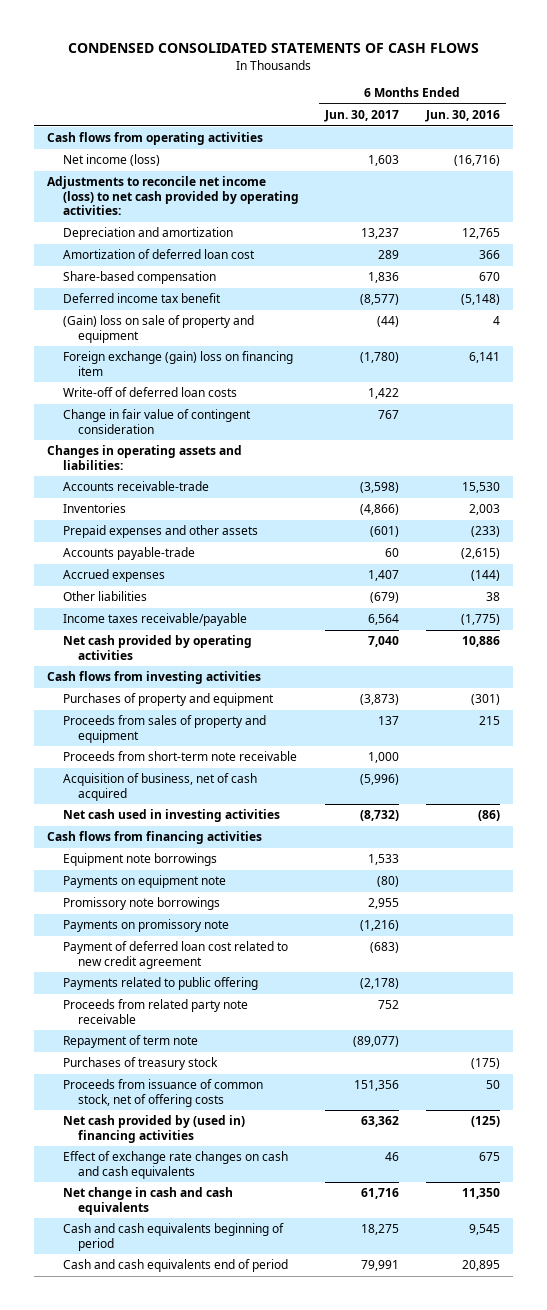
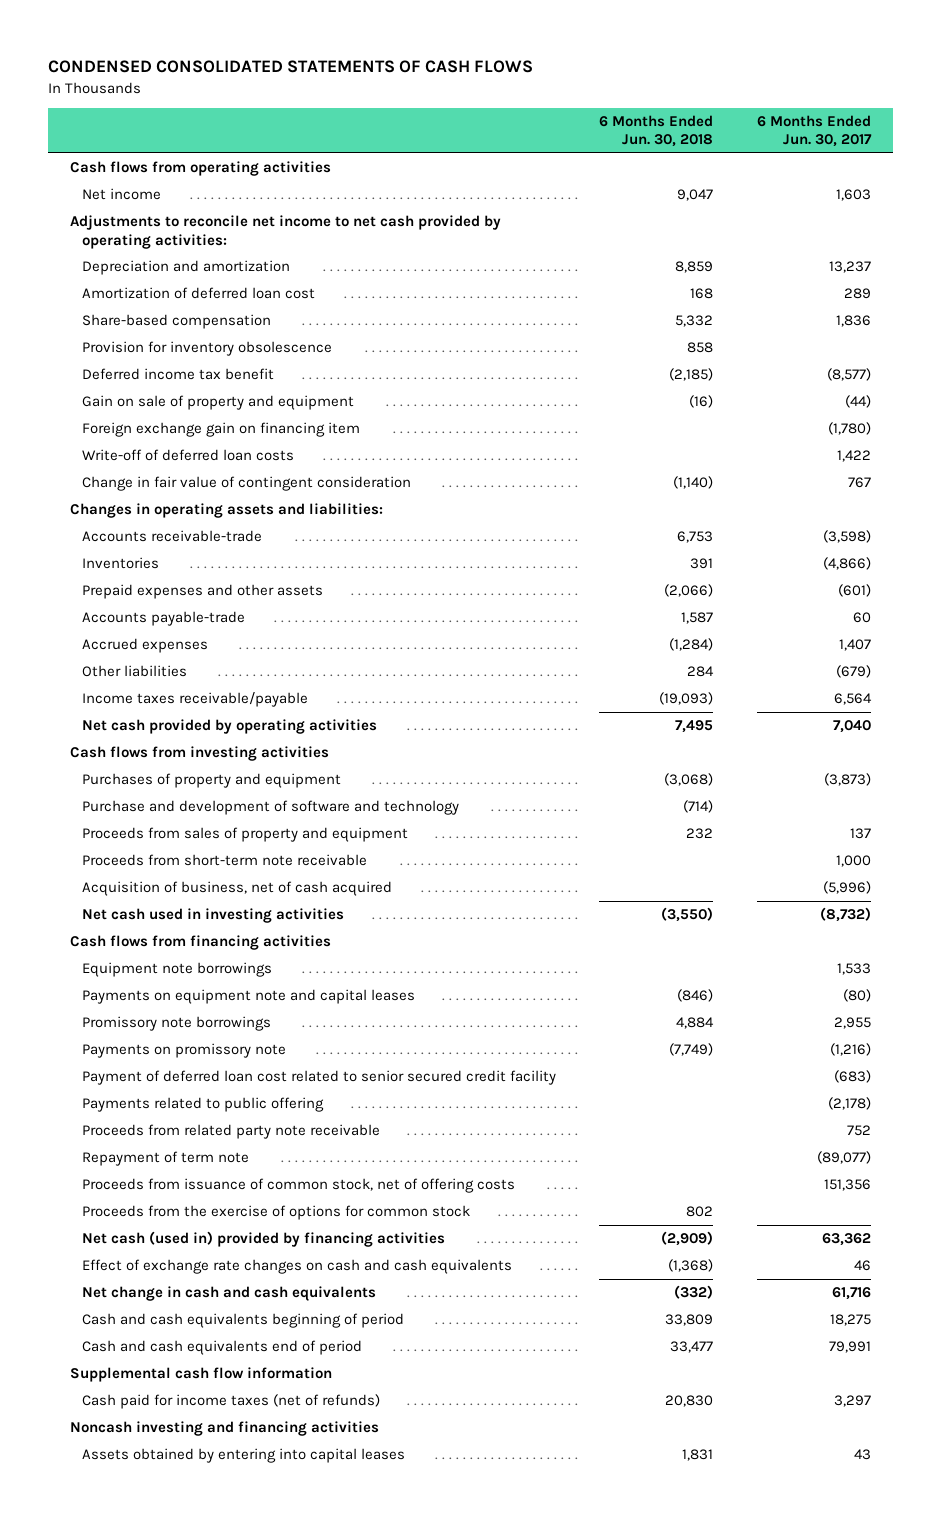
- | 6 Months Ended Jun. 30, 2017 | 6 Months Ended Jun. 30, 2016
+ | 6 Months Ended Jun. 30, 2018 | 6 Months Ended Jun. 30, 2017
- Net income (loss) | 1,603 | (16,716)
- Adjustments to reconcile net income (loss) to net cash provided by operating activities:
+ Net income | 9,047 | 1,603
+ Adjustments to reconcile net income to net cash provided by operating activities:
+ Provision for inventory obsolescence | 858 |
- (Gain) loss on sale of property and equipment | (44) | 4
- Foreign exchange (gain) loss on financing item | (1,780) | 6,141
+ Gain on sale of property and equipment | (16) | (44)
+ Foreign exchange gain on financing item | | (1,780)
+ Purchase and development of software and technology | (714) |
- Payments on equipment note | (80) |
+ Payments on equipment note and capital leases | (846) | (80)
- Payment of deferred loan cost related to new credit agreement | (683) |
+ Payment of deferred loan cost related to senior secured credit facility | | (683)
- Purchases of treasury stock | | (175)
- Net cash provided by (used in) financing activities | 63,362 | (125)
+ Proceeds from the exercise of options for common stock | 802 |
+ Net cash (used in) provided by financing activities | (2,909) | 63,362
+ Supplemental cash flow information
+ Cash paid for income taxes (net of refunds) | 20,830 | 3,297
+ Noncash investing and financing activities
+ Assets obtained by entering into capital leases | 1,831 | 43

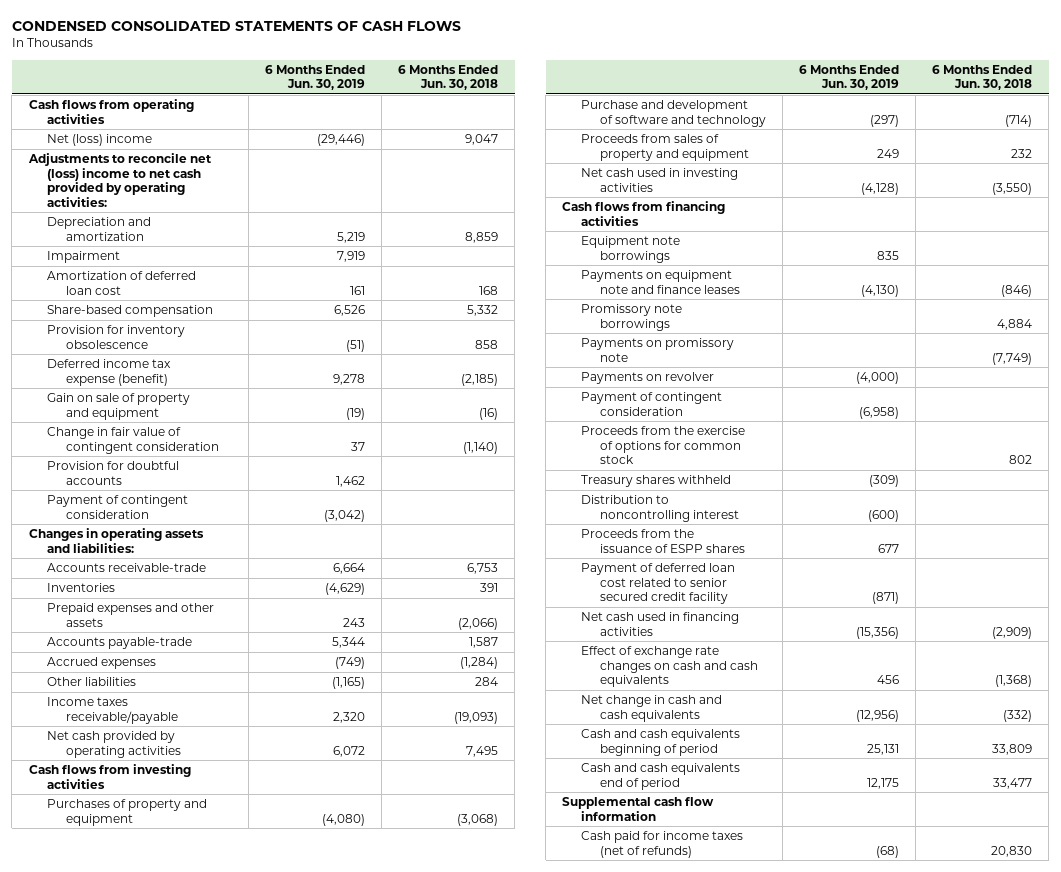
- | 6 Months Ended Jun. 30, 2018 | 6 Months Ended Jun. 30, 2017
+ | 6 Months Ended Jun. 30, 2019 | 6 Months Ended Jun. 30, 2018
- Net income | 9,047 | 1,603
- Adjustments to reconcile net income to net cash provided by operating activities:
+ Net (loss) income | (29,446) | 9,047
+ Adjustments to reconcile net (loss) income to net cash provided by operating activities:
+ Impairment | 7,919 |
- Deferred income tax benefit | (2,185) | (8,577)
+ Deferred income tax expense (benefit) | 9,278 | (2,185)
- Foreign exchange gain on financing item | | (1,780)
- Write-off of deferred loan costs | | 1,422
+ Provision for doubtful accounts | 1,462 |
+ Payment of contingent consideration | (3,042) |
- Proceeds from short-term note receivable | | 1,000
- Acquisition of business, net of cash acquired | | (5,996)
- Payments on equipment note and capital leases | (846) | (80)
+ Payments on equipment note and finance leases | (4,130) | (846)
- Payments related to public offering | | (2,178)
- Proceeds from related party note receivable | | 752
- Repayment of term note | | (89,077)
- Proceeds from issuance of common stock, net of offering costs | | 151,356
+ Payments on revolver | (4,000) |
+ Payment of contingent consideration | (6,958) |
- Net cash (used in) provided by financing activities | (2,909) | 63,362
+ Treasury shares withheld | (309) |
+ Distribution to noncontrolling interest | (600) |
+ Proceeds from the issuance of ESPP shares | 677 |
moved down: Payment of deferred loan cost related to senior secured credit facility | (871) |
+ Net cash used in financing activities | (15,356) | (2,909)
- Noncash investing and financing activities
- Assets obtained by entering into capital leases | 1,831 | 43

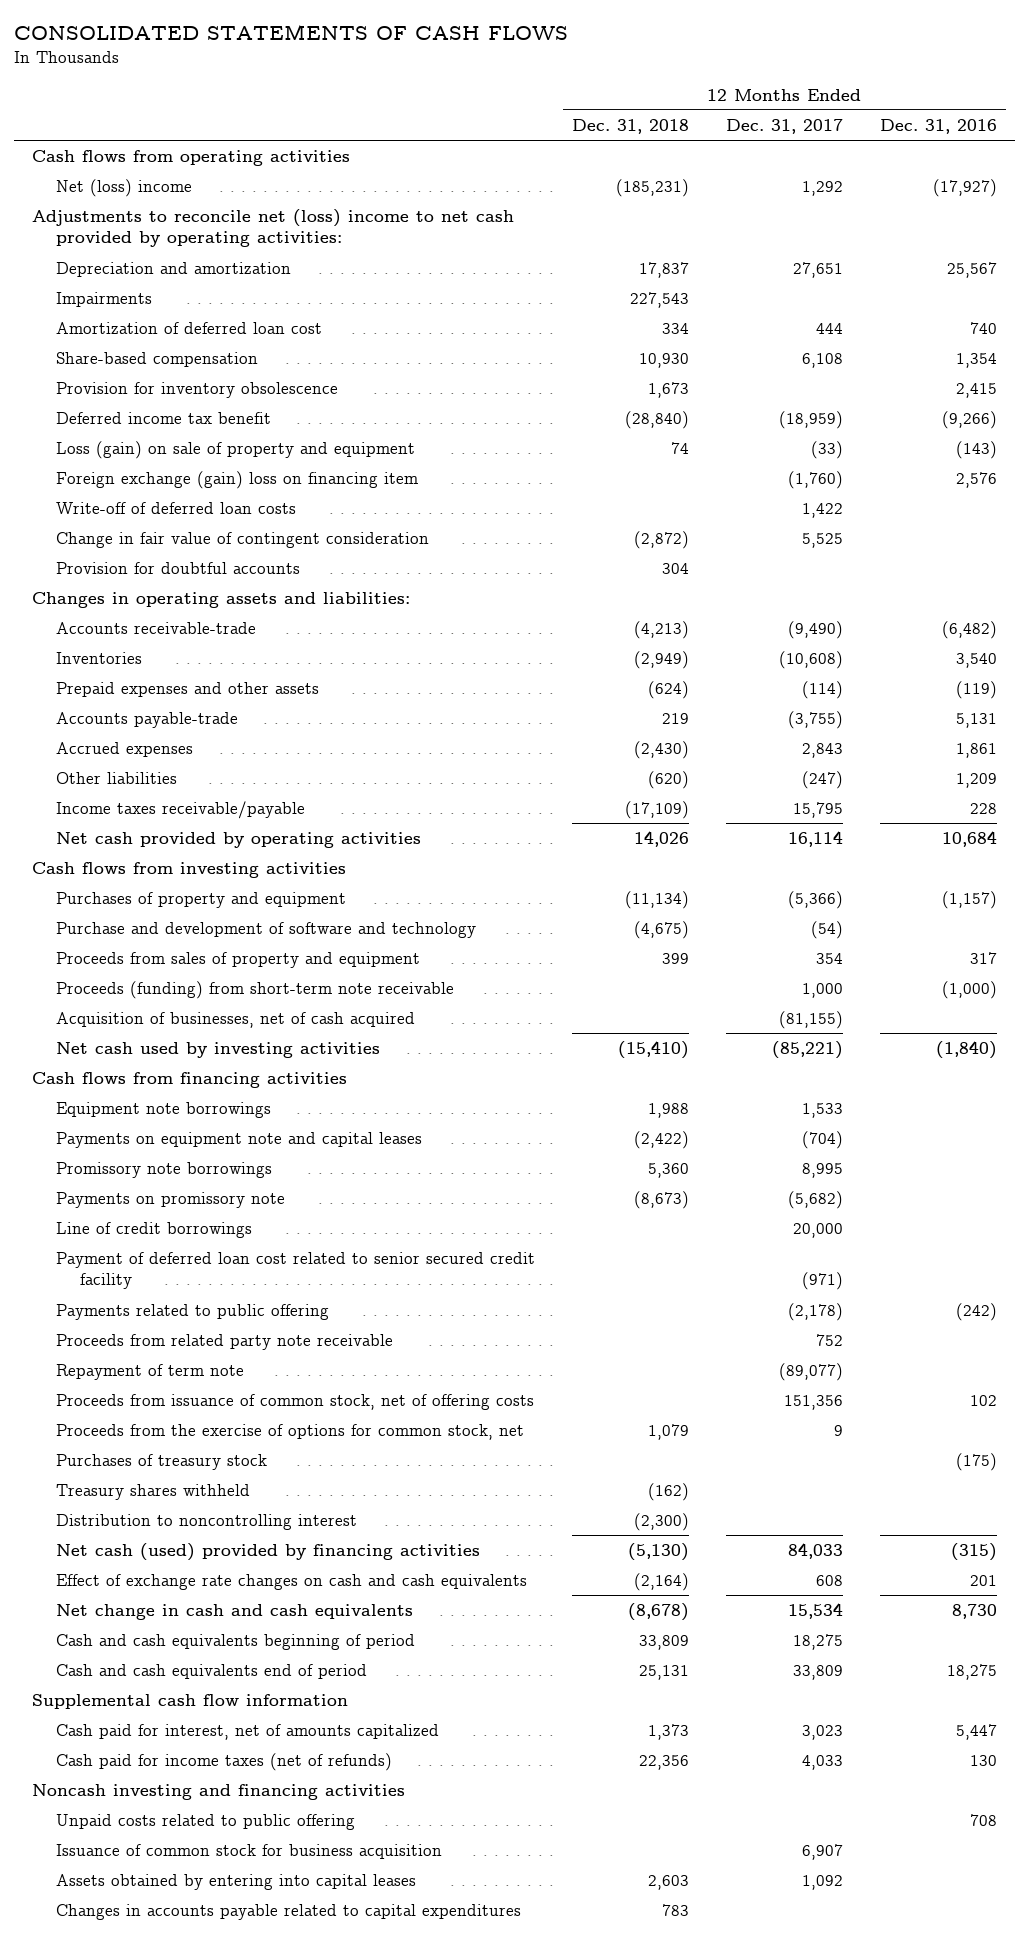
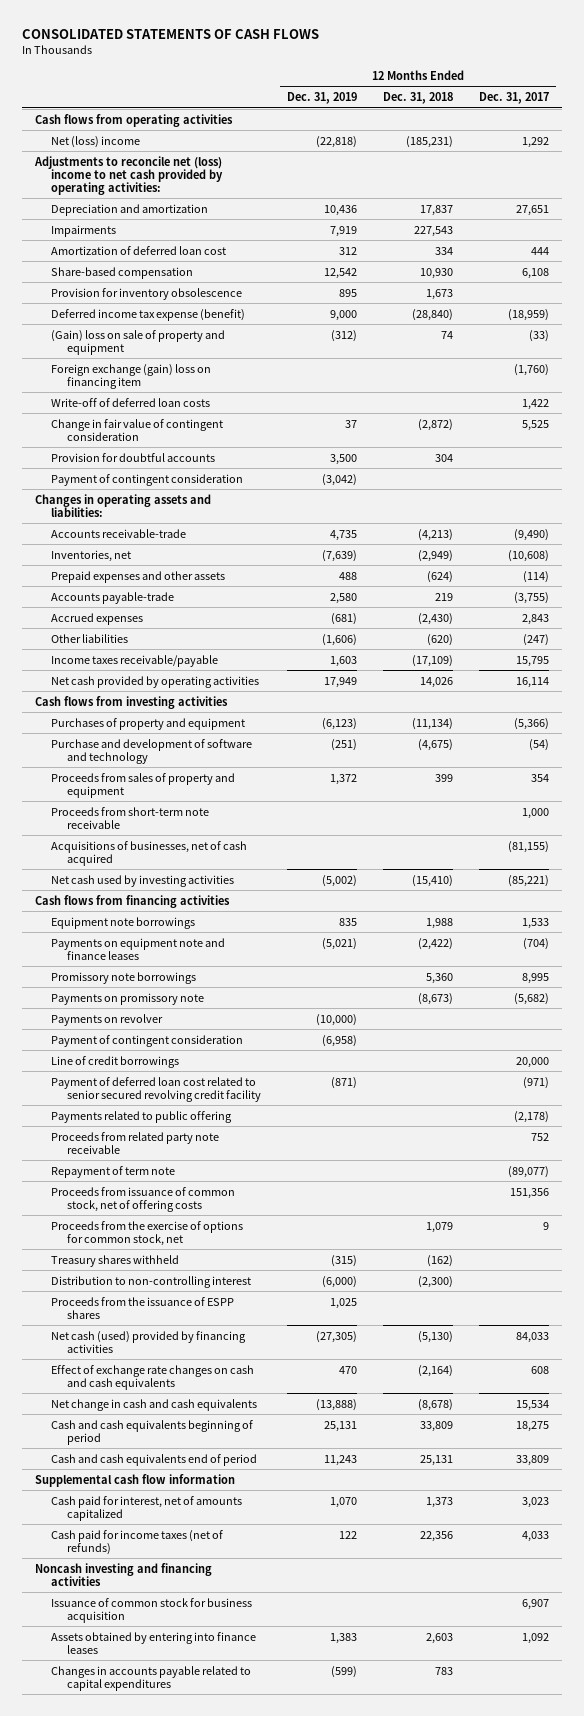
- | 12 Months Ended Dec. 31, 2018 | 12 Months Ended Dec. 31, 2017 | 12 Months Ended Dec. 31, 2016
+ | 12 Months Ended Dec. 31, 2019 | 12 Months Ended Dec. 31, 2018 | 12 Months Ended Dec. 31, 2017
- Deferred income tax benefit | (28,840) | (18,959) | (9,266)
- Loss (gain) on sale of property and equipment | 74 | (33) | (143)
+ Deferred income tax expense (benefit) | 9,000 | (28,840) | (18,959)
+ (Gain) loss on sale of property and equipment | (312) | 74 | (33)
+ Payment of contingent consideration | (3,042) | |
- Inventories | (2,949) | (10,608) | 3,540
+ Inventories, net | (7,639) | (2,949) | (10,608)
- Proceeds (funding) from short-term note receivable | | 1,000 | (1,000)
- Acquisition of businesses, net of cash acquired | | (81,155) |
+ Proceeds from short-term note receivable | | | 1,000
+ Acquisitions of businesses, net of cash acquired | | | (81,155)
- Payments on equipment note and capital leases | (2,422) | (704) |
+ Payments on equipment note and finance leases | (5,021) | (2,422) | (704)
+ Payments on revolver | (10,000) | |
+ Payment of contingent consideration | (6,958) | |
- Payment of deferred loan cost related to senior secured credit facility | | (971) |
+ Payment of deferred loan cost related to senior secured revolving credit facility | (871) | | (971)
- Purchases of treasury stock | | | (175)
- Distribution to noncontrolling interest | (2,300) | |
+ Distribution to non-controlling interest | (6,000) | (2,300) |
+ Proceeds from the issuance of ESPP shares | 1,025 | |
- Unpaid costs related to public offering | | | 708
- Assets obtained by entering into capital leases | 2,603 | 1,092 |
+ Assets obtained by entering into finance leases | 1,383 | 2,603 | 1,092

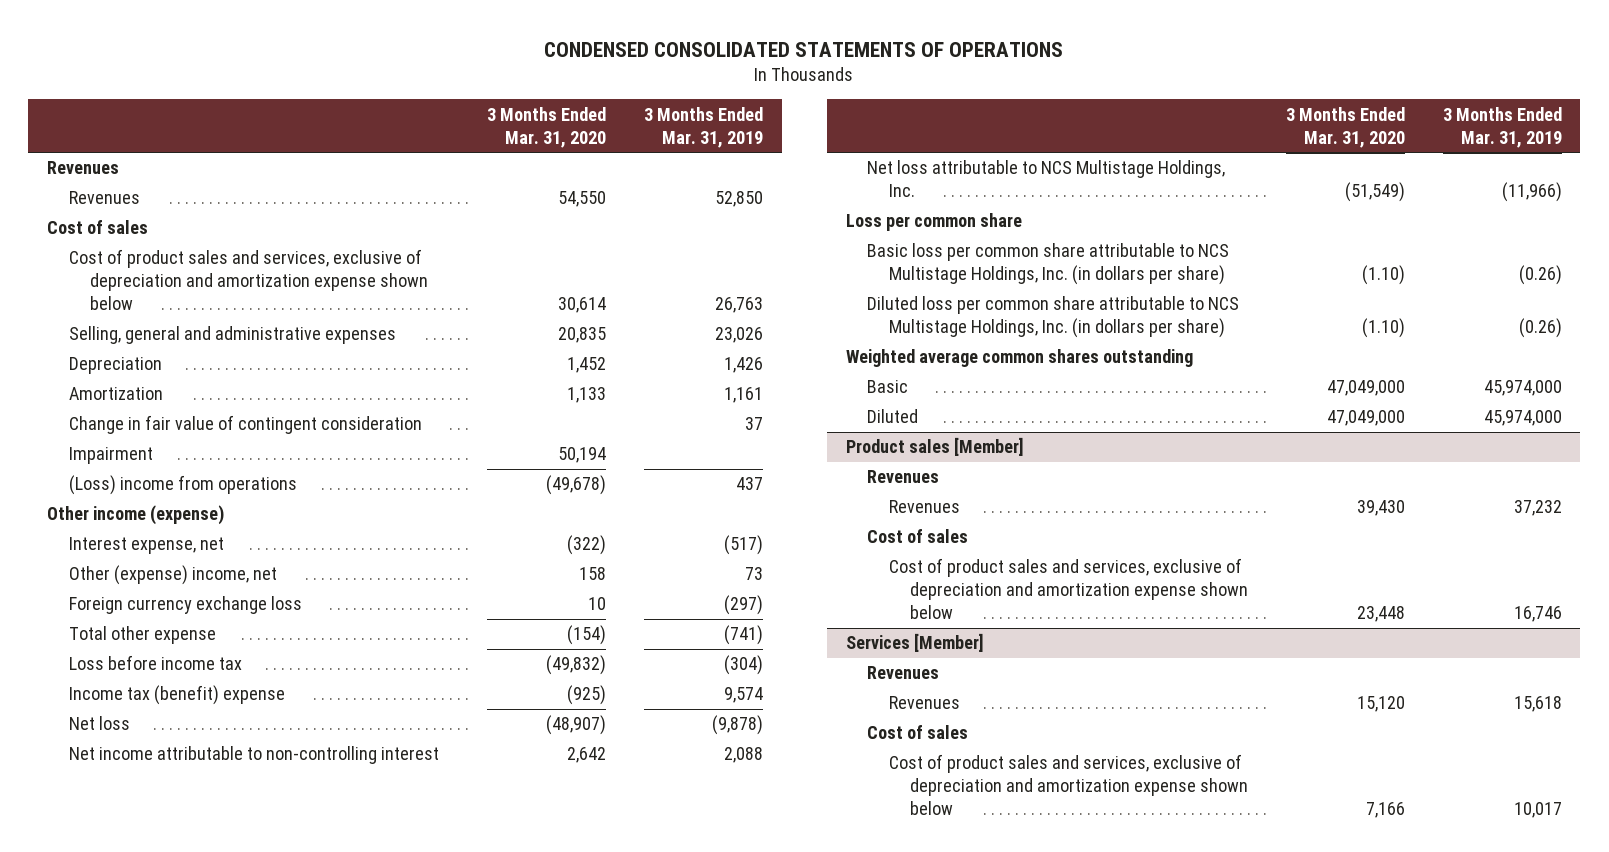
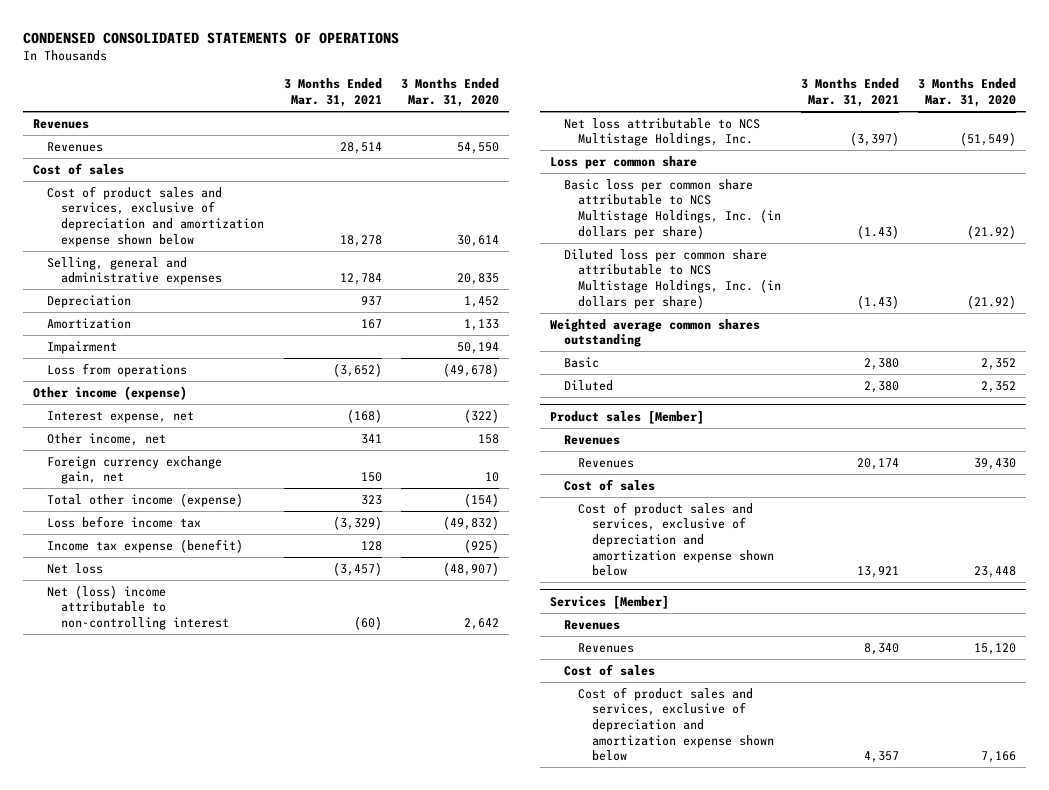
- | 3 Months Ended Mar. 31, 2020 | 3 Months Ended Mar. 31, 2019
+ | 3 Months Ended Mar. 31, 2021 | 3 Months Ended Mar. 31, 2020
- Change in fair value of contingent consideration | | 37
- (Loss) income from operations | (49,678) | 437
+ Loss from operations | (3,652) | (49,678)
- Other (expense) income, net | 158 | 73
- Foreign currency exchange loss | 10 | (297)
- Total other expense | (154) | (741)
+ Other income, net | 341 | 158
+ Foreign currency exchange gain, net | 150 | 10
+ Total other income (expense) | 323 | (154)
- Income tax (benefit) expense | (925) | 9,574
+ Income tax expense (benefit) | 128 | (925)
- Net income attributable to non-controlling interest | 2,642 | 2,088
+ Net (loss) income attributable to non-controlling interest | (60) | 2,642
- Basic loss per common share attributable to NCS Multistage Holdings, Inc. (in dollars per share) | (1.10) | (0.26)
- Diluted loss per common share attributable to NCS Multistage Holdings, Inc. (in dollars per share) | (1.10) | (0.26)
+ Basic loss per common share attributable to NCS Multistage Holdings, Inc. (in dollars per share) | (1.43) | (21.92)
+ Diluted loss per common share attributable to NCS Multistage Holdings, Inc. (in dollars per share) | (1.43) | (21.92)
- Basic | 47,049,000 | 45,974,000
- Diluted | 47,049,000 | 45,974,000
+ Basic | 2,380 | 2,352
+ Diluted | 2,380 | 2,352

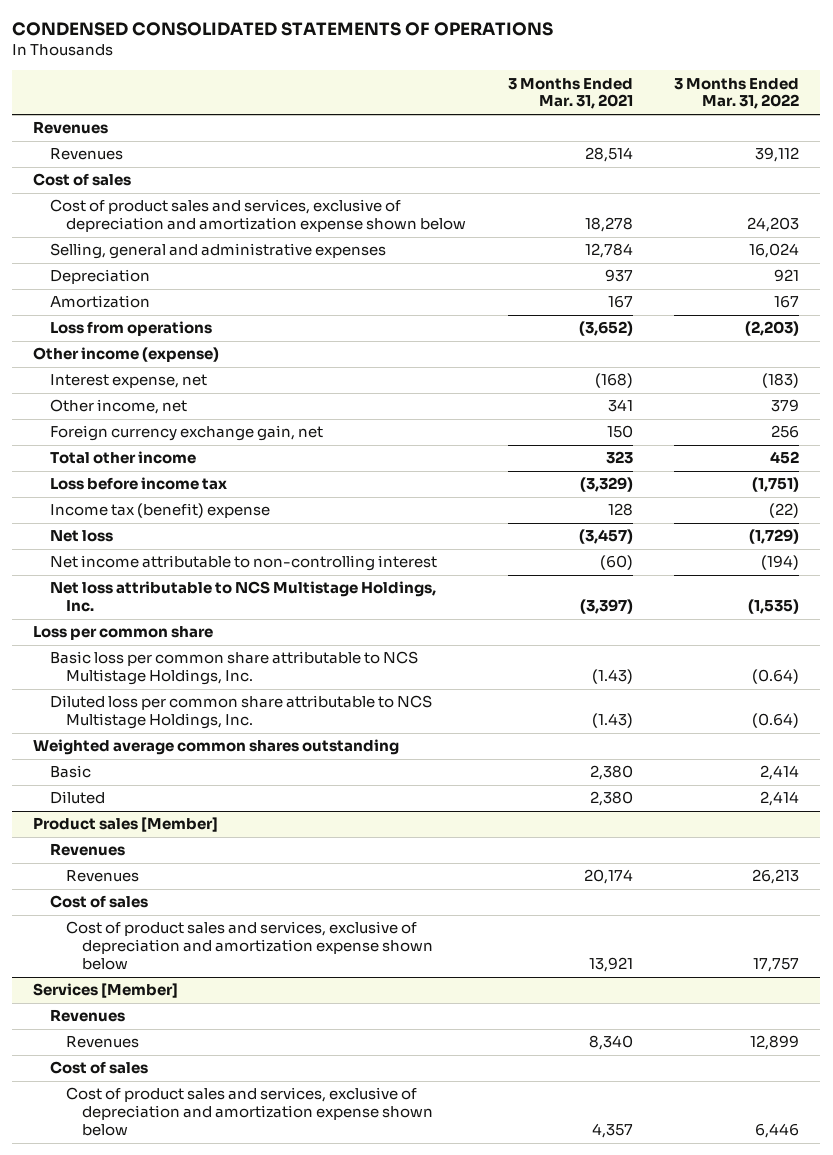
- | 3 Months Ended Mar. 31, 2021 | 3 Months Ended Mar. 31, 2020
+ | 3 Months Ended Mar. 31, 2021 | 3 Months Ended Mar. 31, 2022
- Impairment | | 50,194
- Total other income (expense) | 323 | (154)
+ Total other income | 323 | 452
- Income tax expense (benefit) | 128 | (925)
+ Income tax (benefit) expense | 128 | (22)
- Net (loss) income attributable to non-controlling interest | (60) | 2,642
+ Net income attributable to non-controlling interest | (60) | (194)
- Basic loss per common share attributable to NCS Multistage Holdings, Inc. (in dollars per share) | (1.43) | (21.92)
- Diluted loss per common share attributable to NCS Multistage Holdings, Inc. (in dollars per share) | (1.43) | (21.92)
+ Basic loss per common share attributable to NCS Multistage Holdings, Inc. | (1.43) | (0.64)
+ Diluted loss per common share attributable to NCS Multistage Holdings, Inc. | (1.43) | (0.64)

